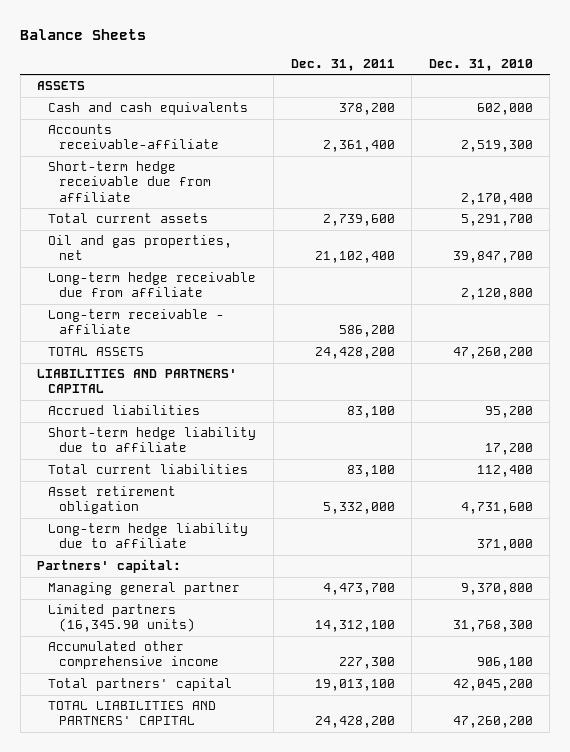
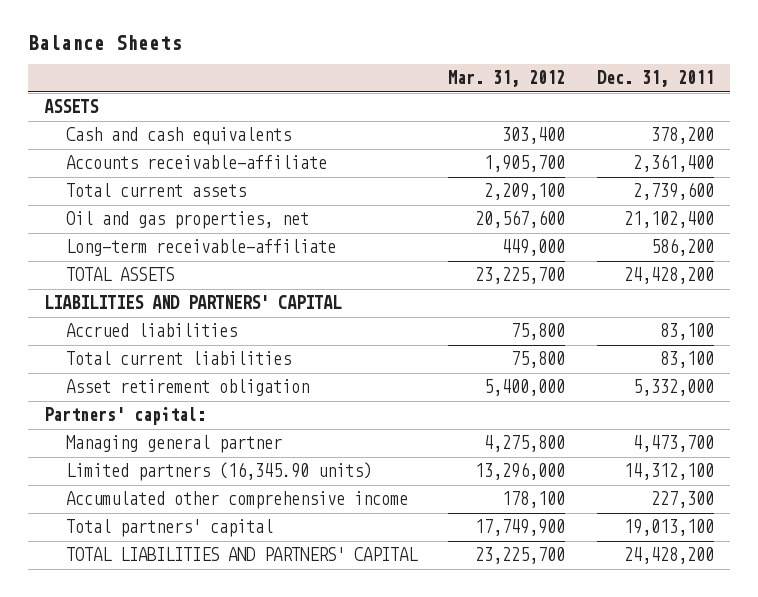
- | Dec. 31, 2011 | Dec. 31, 2010
+ | Mar. 31, 2012 | Dec. 31, 2011
- Short-term hedge receivable due from affiliate | | 2,170,400
- Long-term hedge receivable due from affiliate | | 2,120,800
- Long-term receivable - affiliate | 586,200 |
+ Long-term receivable-affiliate | 449,000 | 586,200
- Short-term hedge liability due to affiliate | | 17,200
- Long-term hedge liability due to affiliate | | 371,000

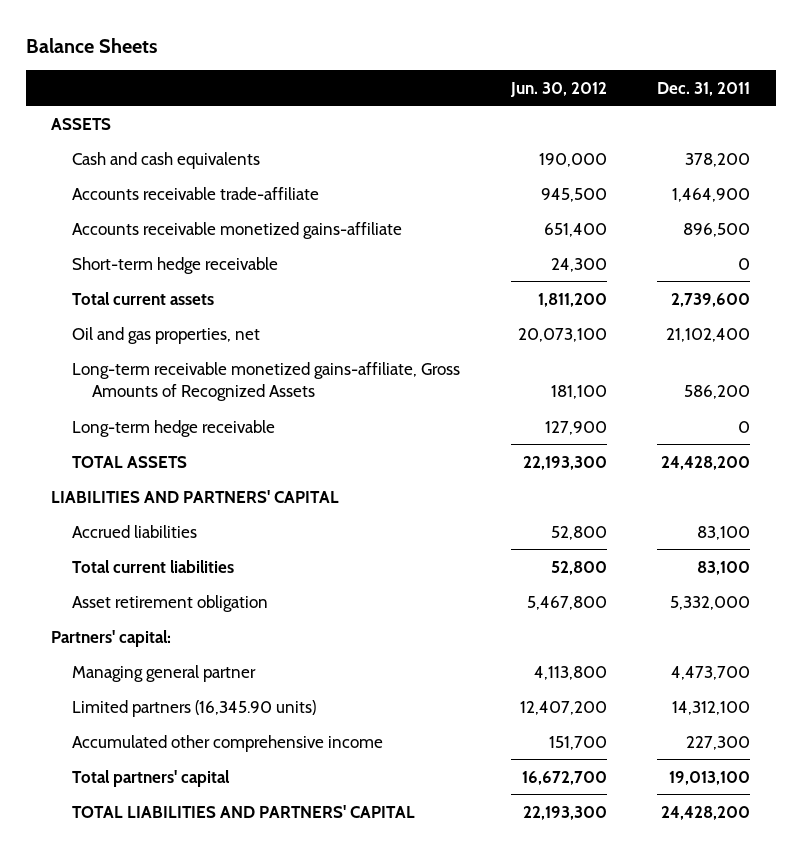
- | Mar. 31, 2012 | Dec. 31, 2011
+ | Jun. 30, 2012 | Dec. 31, 2011
- Accounts receivable-affiliate | 1,905,700 | 2,361,400
+ Accounts receivable trade-affiliate | 945,500 | 1,464,900
+ Accounts receivable monetized gains-affiliate | 651,400 | 896,500
+ Short-term hedge receivable | 24,300 | 0
- Long-term receivable-affiliate | 449,000 | 586,200
+ Long-term receivable monetized gains-affiliate, Gross Amounts of Recognized Assets | 181,100 | 586,200
+ Long-term hedge receivable | 127,900 | 0

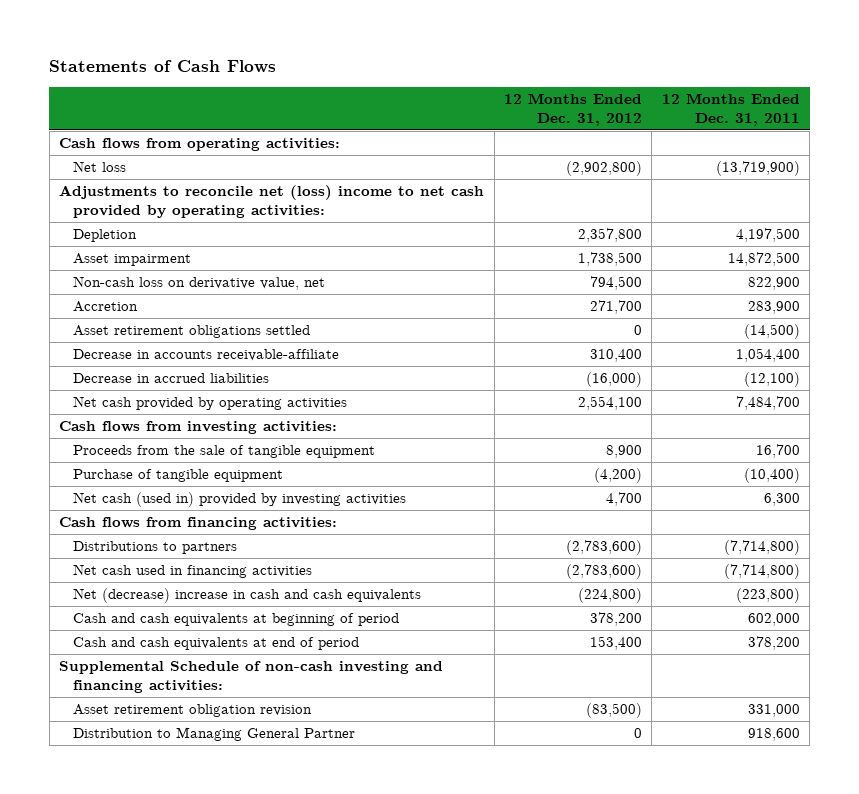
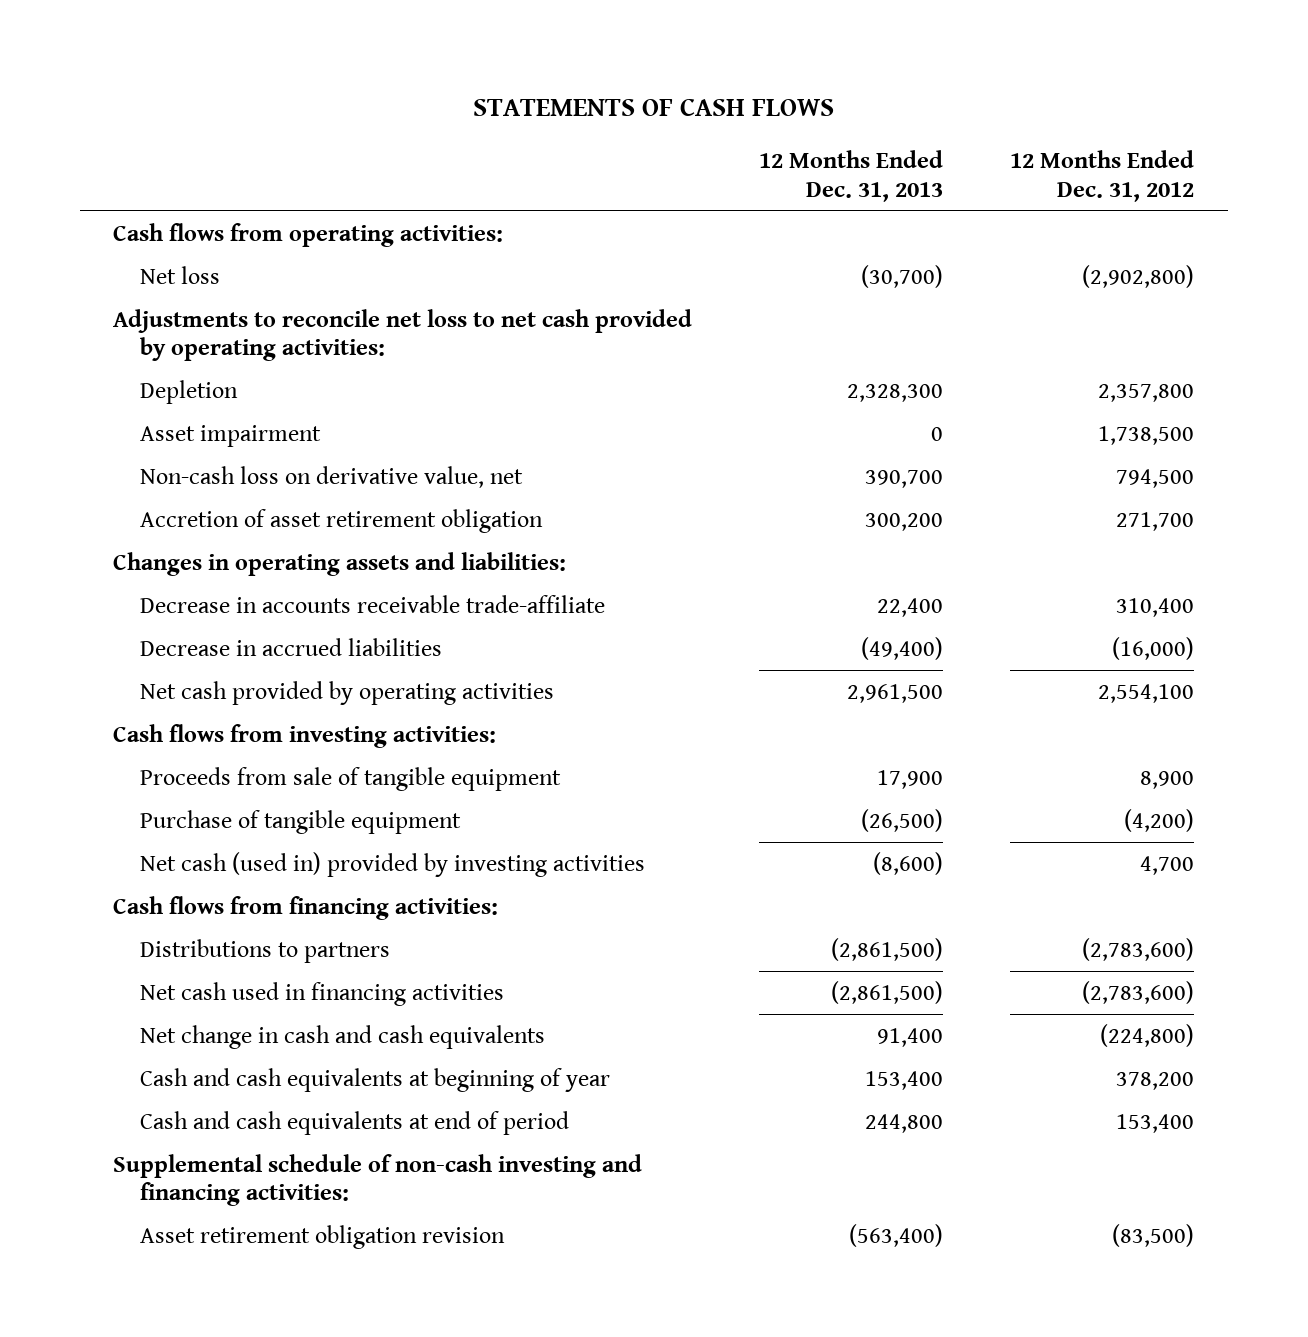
- Statements of Cash Flows
+ STATEMENTS OF CASH FLOWS
- | 12 Months Ended Dec. 31, 2012 | 12 Months Ended Dec. 31, 2011
+ | 12 Months Ended Dec. 31, 2013 | 12 Months Ended Dec. 31, 2012
- Adjustments to reconcile net (loss) income to net cash provided by operating activities:
+ Adjustments to reconcile net loss to net cash provided by operating activities:
- Accretion | 271,700 | 283,900
- Asset retirement obligations settled | 0 | (14,500)
- Decrease in accounts receivable-affiliate | 310,400 | 1,054,400
+ Accretion of asset retirement obligation | 300,200 | 271,700
+ Changes in operating assets and liabilities:
+ Decrease in accounts receivable trade-affiliate | 22,400 | 310,400
- Proceeds from the sale of tangible equipment | 8,900 | 16,700
+ Proceeds from sale of tangible equipment | 17,900 | 8,900
- Net (decrease) increase in cash and cash equivalents | (224,800) | (223,800)
- Cash and cash equivalents at beginning of period | 378,200 | 602,000
+ Net change in cash and cash equivalents | 91,400 | (224,800)
+ Cash and cash equivalents at beginning of year | 153,400 | 378,200
- Supplemental Schedule of non-cash investing and financing activities:
+ Supplemental schedule of non-cash investing and financing activities:
- Distribution to Managing General Partner | 0 | 918,600

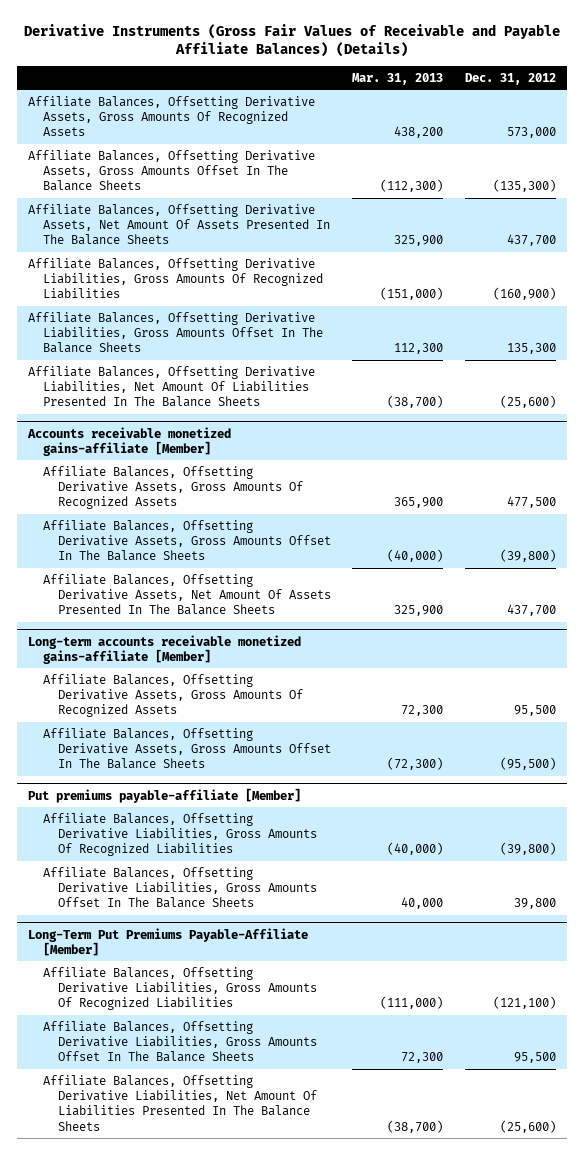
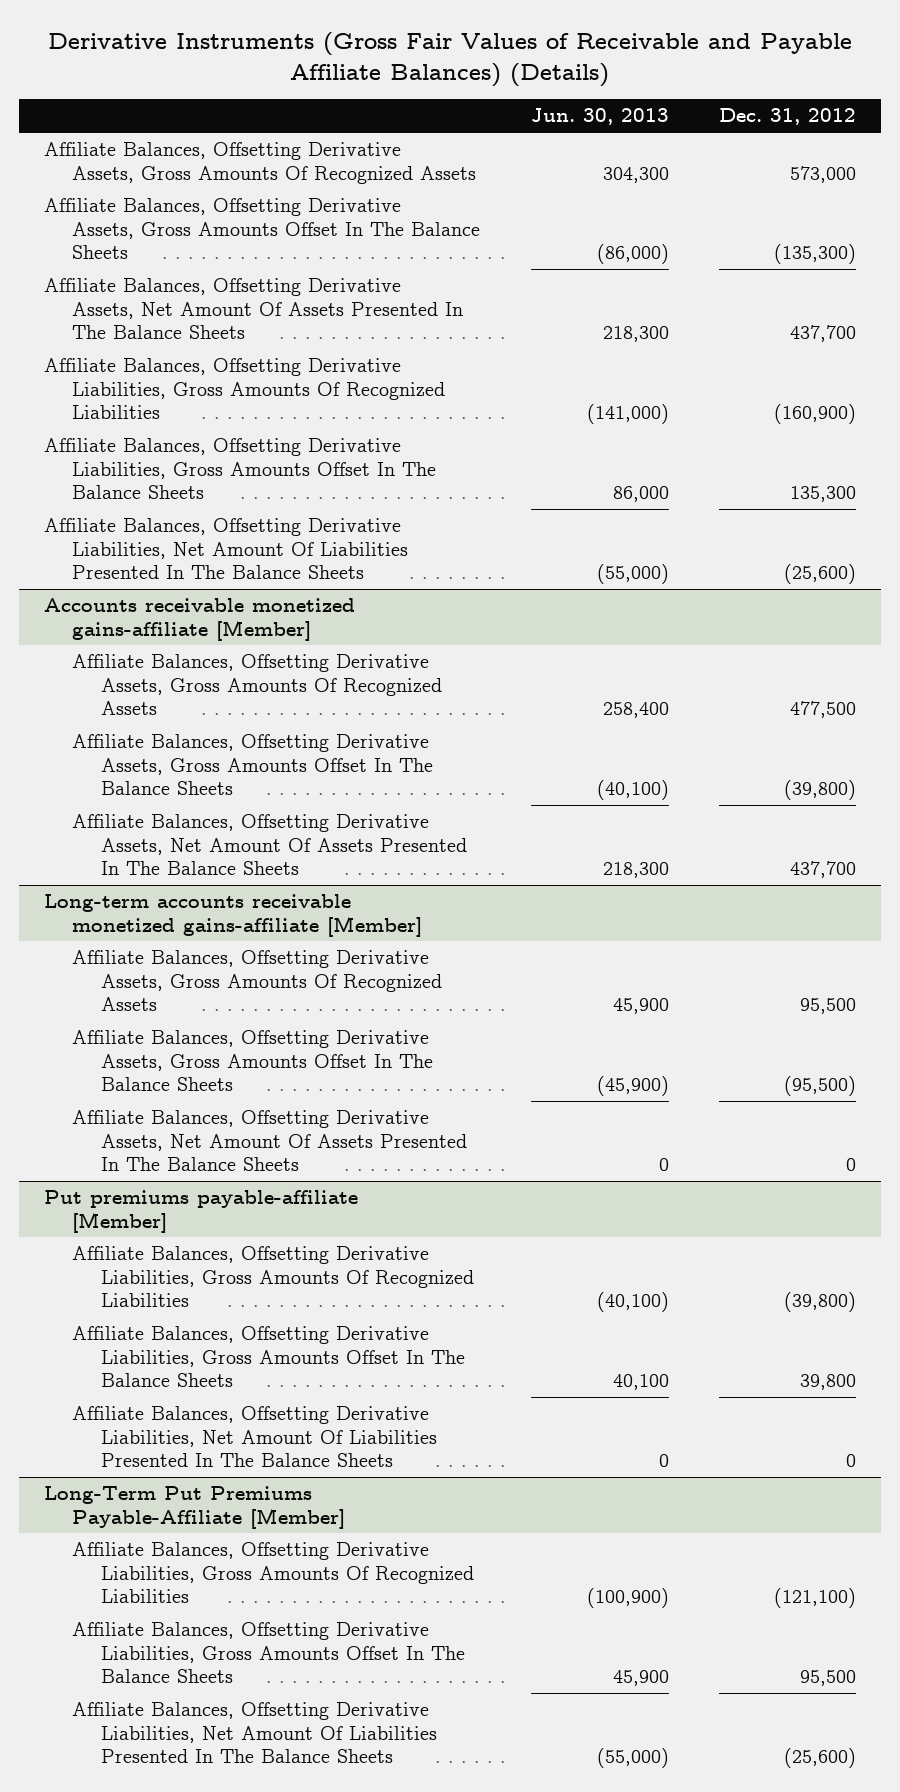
- | Mar. 31, 2013 | Dec. 31, 2012
+ | Jun. 30, 2013 | Dec. 31, 2012
@ Long-term accounts receivable monetized gains-affiliate [Member]
+ Affiliate Balances, Offsetting Derivative Assets, Net Amount Of Assets Presented In The Balance Sheets | 0 | 0
@ Put premiums payable-affiliate [Member]
+ Affiliate Balances, Offsetting Derivative Liabilities, Net Amount Of Liabilities Presented In The Balance Sheets | 0 | 0

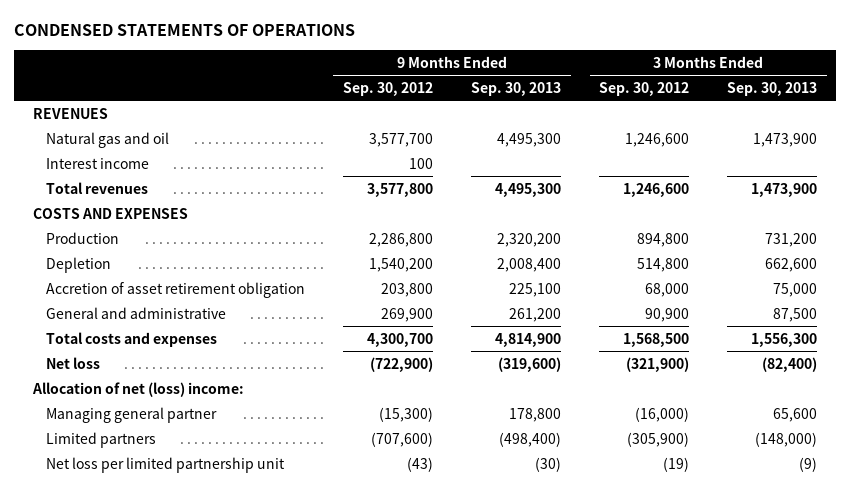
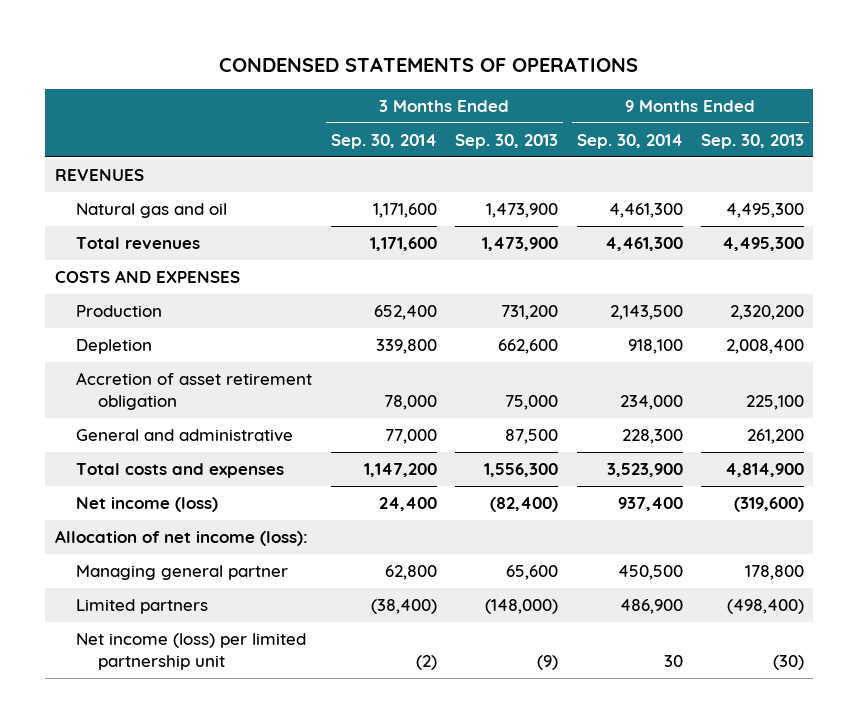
- | 9 Months Ended Sep. 30, 2012 | 9 Months Ended Sep. 30, 2013 | 3 Months Ended Sep. 30, 2012 | 3 Months Ended Sep. 30, 2013
+ | 3 Months Ended Sep. 30, 2014 | 3 Months Ended Sep. 30, 2013 | 9 Months Ended Sep. 30, 2014 | 9 Months Ended Sep. 30, 2013
- Interest income | 100 | | |
- Net loss | (722,900) | (319,600) | (321,900) | (82,400)
- Allocation of net (loss) income:
+ Net income (loss) | 24,400 | (82,400) | 937,400 | (319,600)
+ Allocation of net income (loss):
- Net loss per limited partnership unit | (43) | (30) | (19) | (9)
+ Net income (loss) per limited partnership unit | (2) | (9) | 30 | (30)

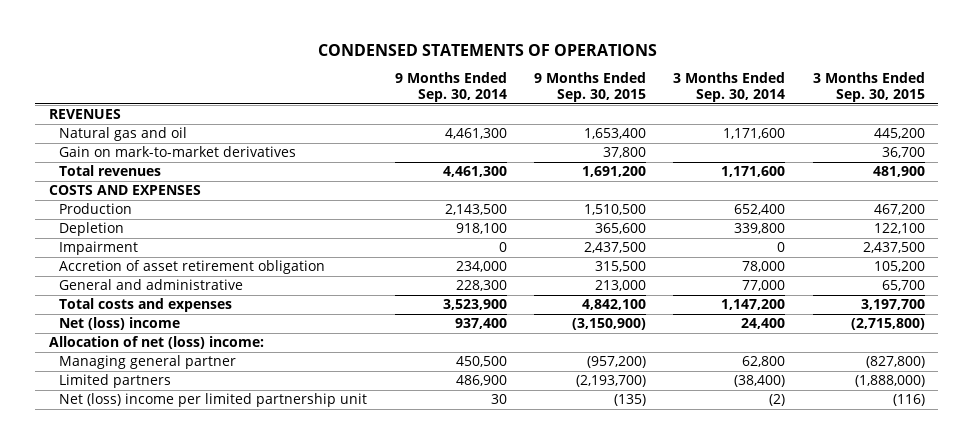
- | 3 Months Ended Sep. 30, 2014 | 3 Months Ended Sep. 30, 2013 | 9 Months Ended Sep. 30, 2014 | 9 Months Ended Sep. 30, 2013
+ | 9 Months Ended Sep. 30, 2014 | 9 Months Ended Sep. 30, 2015 | 3 Months Ended Sep. 30, 2014 | 3 Months Ended Sep. 30, 2015
+ Gain on mark-to-market derivatives | | 37,800 | | 36,700
+ Impairment | 0 | 2,437,500 | 0 | 2,437,500
- Net income (loss) | 24,400 | (82,400) | 937,400 | (319,600)
- Allocation of net income (loss):
+ Net (loss) income | 937,400 | (3,150,900) | 24,400 | (2,715,800)
+ Allocation of net (loss) income:
- Net income (loss) per limited partnership unit | (2) | (9) | 30 | (30)
+ Net (loss) income per limited partnership unit | 30 | (135) | (2) | (116)

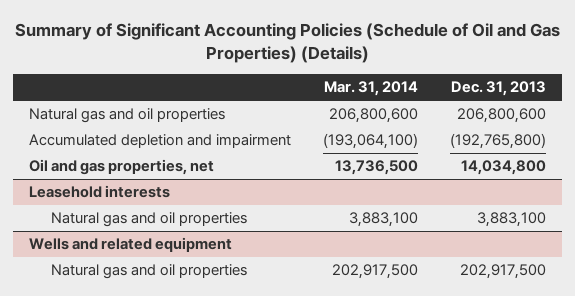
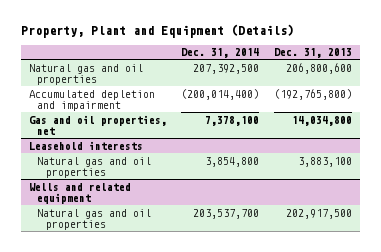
- Summary of Significant Accounting Policies (Schedule of Oil and Gas Properties) (Details)
+ Property, Plant and Equipment (Details)
- | Mar. 31, 2014 | Dec. 31, 2013
+ | Dec. 31, 2014 | Dec. 31, 2013
- Oil and gas properties, net | 13,736,500 | 14,034,800
+ Gas and oil properties, net | 7,378,100 | 14,034,800

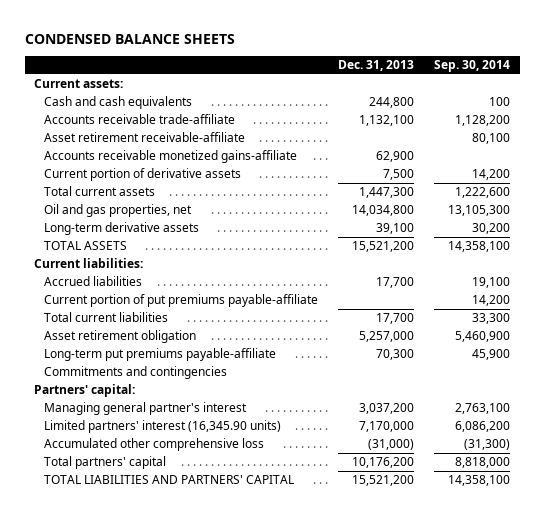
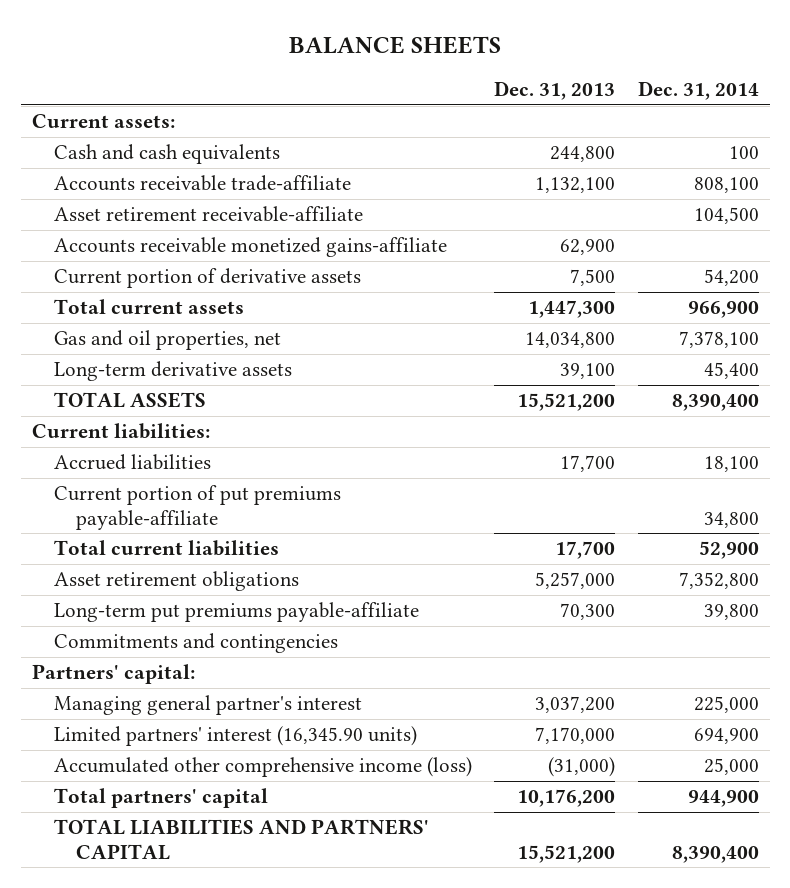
- CONDENSED BALANCE SHEETS
+ BALANCE SHEETS
- | Dec. 31, 2013 | Sep. 30, 2014
+ | Dec. 31, 2013 | Dec. 31, 2014
- Oil and gas properties, net | 14,034,800 | 13,105,300
+ Gas and oil properties, net | 14,034,800 | 7,378,100
- Asset retirement obligation | 5,257,000 | 5,460,900
+ Asset retirement obligations | 5,257,000 | 7,352,800
- Accumulated other comprehensive loss | (31,000) | (31,300)
+ Accumulated other comprehensive income (loss) | (31,000) | 25,000

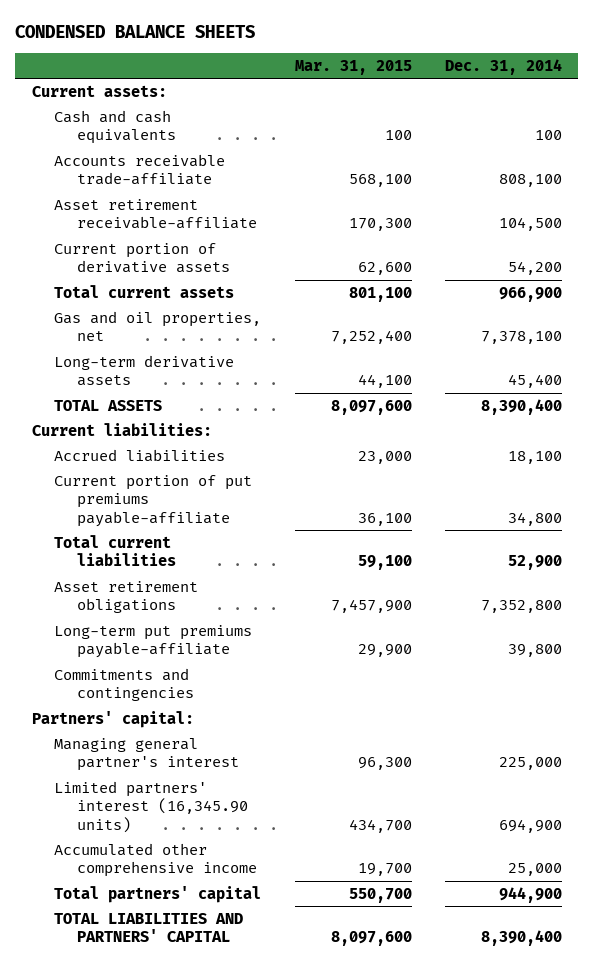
- BALANCE SHEETS
+ CONDENSED BALANCE SHEETS
- | Dec. 31, 2013 | Dec. 31, 2014
+ | Mar. 31, 2015 | Dec. 31, 2014
- Accounts receivable monetized gains-affiliate | 62,900 |
- Accumulated other comprehensive income (loss) | (31,000) | 25,000
+ Accumulated other comprehensive income | 19,700 | 25,000

